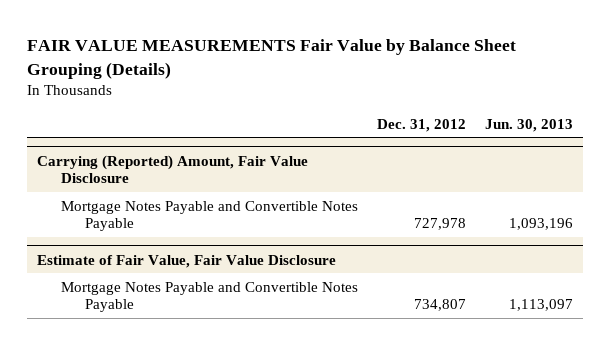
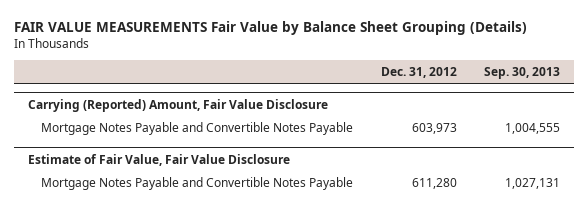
- | Dec. 31, 2012 | Jun. 30, 2013
+ | Dec. 31, 2012 | Sep. 30, 2013
@ Carrying (Reported) Amount, Fair Value Disclosure
- Mortgage Notes Payable and Convertible Notes Payable | 727,978 | 1,093,196
+ Mortgage Notes Payable and Convertible Notes Payable | 603,973 | 1,004,555
@ Estimate of Fair Value, Fair Value Disclosure
- Mortgage Notes Payable and Convertible Notes Payable | 734,807 | 1,113,097
+ Mortgage Notes Payable and Convertible Notes Payable | 611,280 | 1,027,131

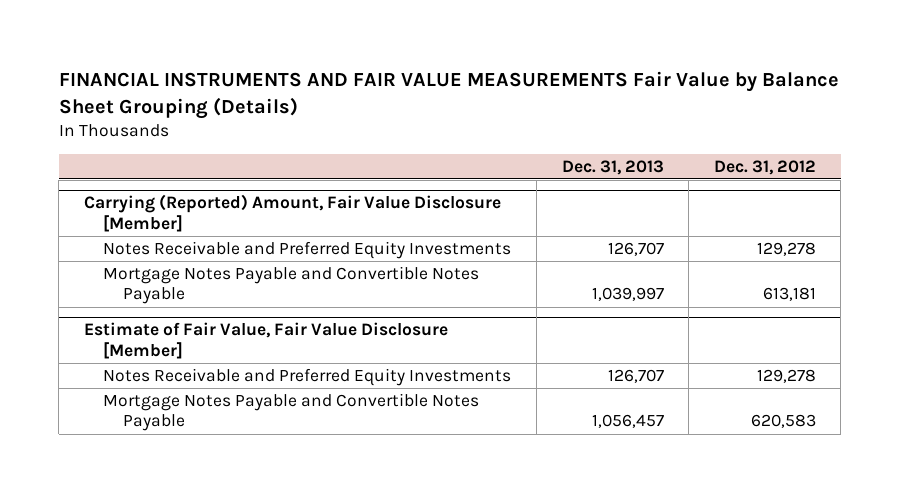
- FAIR VALUE MEASUREMENTS Fair Value by Balance Sheet Grouping (Details)
+ FINANCIAL INSTRUMENTS AND FAIR VALUE MEASUREMENTS Fair Value by Balance Sheet Grouping (Details)
- | Dec. 31, 2012 | Sep. 30, 2013
+ | Dec. 31, 2013 | Dec. 31, 2012
- Carrying (Reported) Amount, Fair Value Disclosure
- Mortgage Notes Payable and Convertible Notes Payable | 603,973 | 1,004,555
- Estimate of Fair Value, Fair Value Disclosure
- Mortgage Notes Payable and Convertible Notes Payable | 611,280 | 1,027,131
+ Carrying (Reported) Amount, Fair Value Disclosure [Member]
+ Notes Receivable and Preferred Equity Investments | 126,707 | 129,278
+ Mortgage Notes Payable and Convertible Notes Payable | 1,039,997 | 613,181
+ Estimate of Fair Value, Fair Value Disclosure [Member]
+ Notes Receivable and Preferred Equity Investments | 126,707 | 129,278
+ Mortgage Notes Payable and Convertible Notes Payable | 1,056,457 | 620,583

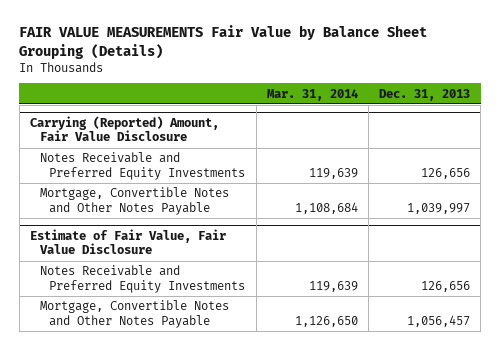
- FINANCIAL INSTRUMENTS AND FAIR VALUE MEASUREMENTS Fair Value by Balance Sheet Grouping (Details)
+ FAIR VALUE MEASUREMENTS Fair Value by Balance Sheet Grouping (Details)
- | Dec. 31, 2013 | Dec. 31, 2012
+ | Mar. 31, 2014 | Dec. 31, 2013
- Carrying (Reported) Amount, Fair Value Disclosure [Member]
- Notes Receivable and Preferred Equity Investments | 126,707 | 129,278
- Mortgage Notes Payable and Convertible Notes Payable | 1,039,997 | 613,181
- Estimate of Fair Value, Fair Value Disclosure [Member]
- Notes Receivable and Preferred Equity Investments | 126,707 | 129,278
- Mortgage Notes Payable and Convertible Notes Payable | 1,056,457 | 620,583
+ Carrying (Reported) Amount, Fair Value Disclosure
+ Notes Receivable and Preferred Equity Investments | 119,639 | 126,656
+ Mortgage, Convertible Notes and Other Notes Payable | 1,108,684 | 1,039,997
+ Estimate of Fair Value, Fair Value Disclosure
+ Notes Receivable and Preferred Equity Investments | 119,639 | 126,656
+ Mortgage, Convertible Notes and Other Notes Payable | 1,126,650 | 1,056,457

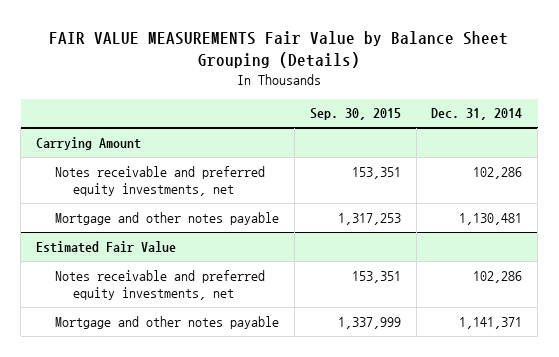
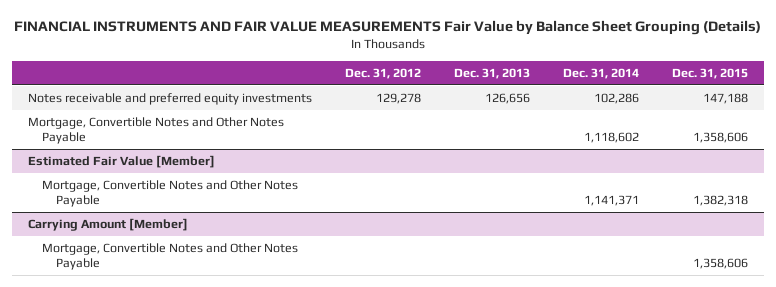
- FAIR VALUE MEASUREMENTS Fair Value by Balance Sheet Grouping (Details)
+ FINANCIAL INSTRUMENTS AND FAIR VALUE MEASUREMENTS Fair Value by Balance Sheet Grouping (Details)
- | Sep. 30, 2015 | Dec. 31, 2014
+ | Dec. 31, 2012 | Dec. 31, 2013 | Dec. 31, 2014 | Dec. 31, 2015
- Carrying Amount
- Notes receivable and preferred equity investments, net | 153,351 | 102,286
- Mortgage and other notes payable | 1,317,253 | 1,130,481
- Estimated Fair Value
- Notes receivable and preferred equity investments, net | 153,351 | 102,286
- Mortgage and other notes payable | 1,337,999 | 1,141,371
+ Notes receivable and preferred equity investments | 129,278 | 126,656 | 102,286 | 147,188
+ Mortgage, Convertible Notes and Other Notes Payable | | | 1,118,602 | 1,358,606
+ Estimated Fair Value [Member]
+ Mortgage, Convertible Notes and Other Notes Payable | | | 1,141,371 | 1,382,318
+ Carrying Amount [Member]
+ Mortgage, Convertible Notes and Other Notes Payable | | | | 1,358,606

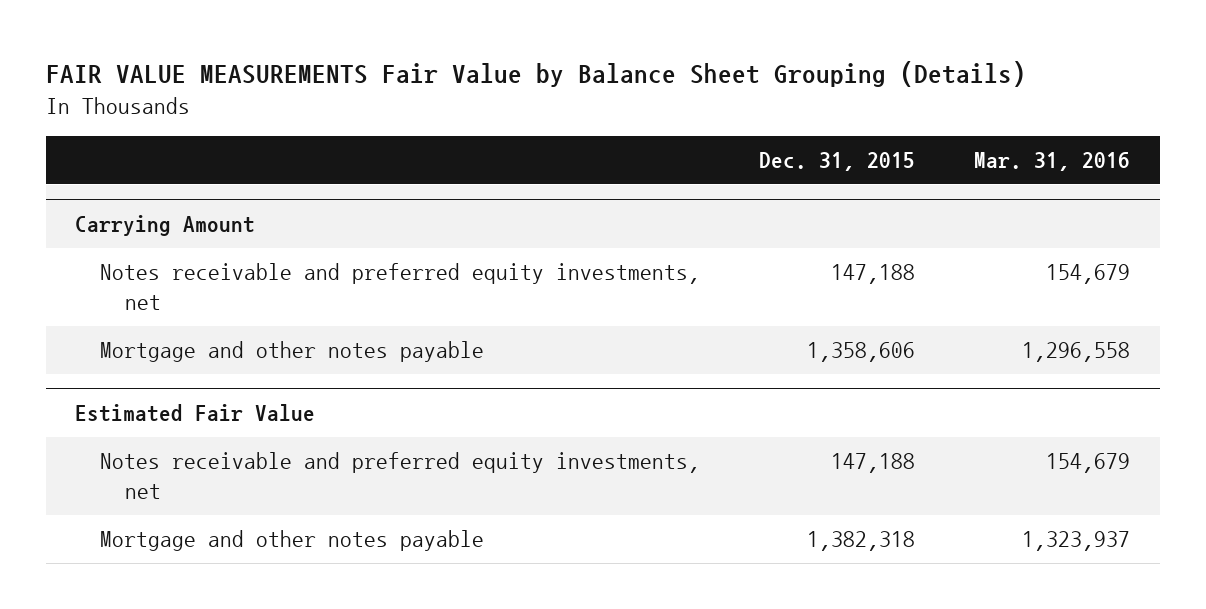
- FINANCIAL INSTRUMENTS AND FAIR VALUE MEASUREMENTS Fair Value by Balance Sheet Grouping (Details)
+ FAIR VALUE MEASUREMENTS Fair Value by Balance Sheet Grouping (Details)
- | Dec. 31, 2012 | Dec. 31, 2013 | Dec. 31, 2014 | Dec. 31, 2015
+ | Dec. 31, 2015 | Mar. 31, 2016
- Notes receivable and preferred equity investments | 129,278 | 126,656 | 102,286 | 147,188
- Mortgage, Convertible Notes and Other Notes Payable | | | 1,118,602 | 1,358,606
- Estimated Fair Value [Member]
- Mortgage, Convertible Notes and Other Notes Payable | | | 1,141,371 | 1,382,318
- Carrying Amount [Member]
- Mortgage, Convertible Notes and Other Notes Payable | | | | 1,358,606
+ Carrying Amount
+ Notes receivable and preferred equity investments, net | 147,188 | 154,679
+ Mortgage and other notes payable | 1,358,606 | 1,296,558
+ Estimated Fair Value
+ Notes receivable and preferred equity investments, net | 147,188 | 154,679
+ Mortgage and other notes payable | 1,382,318 | 1,323,937

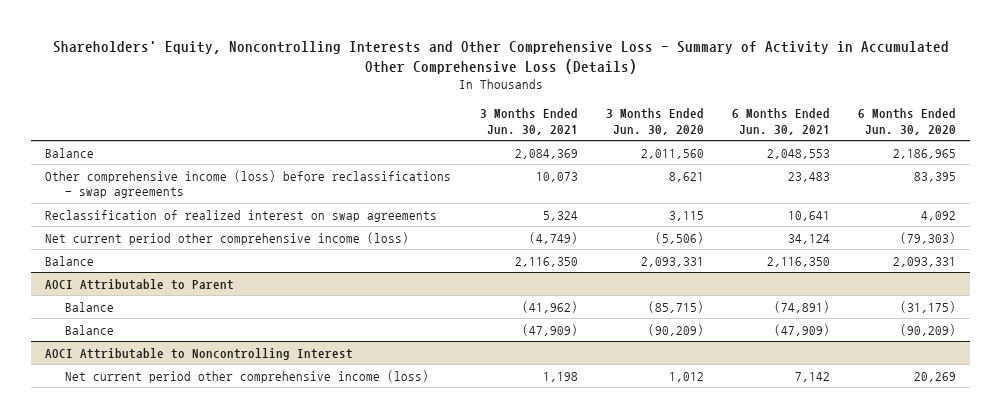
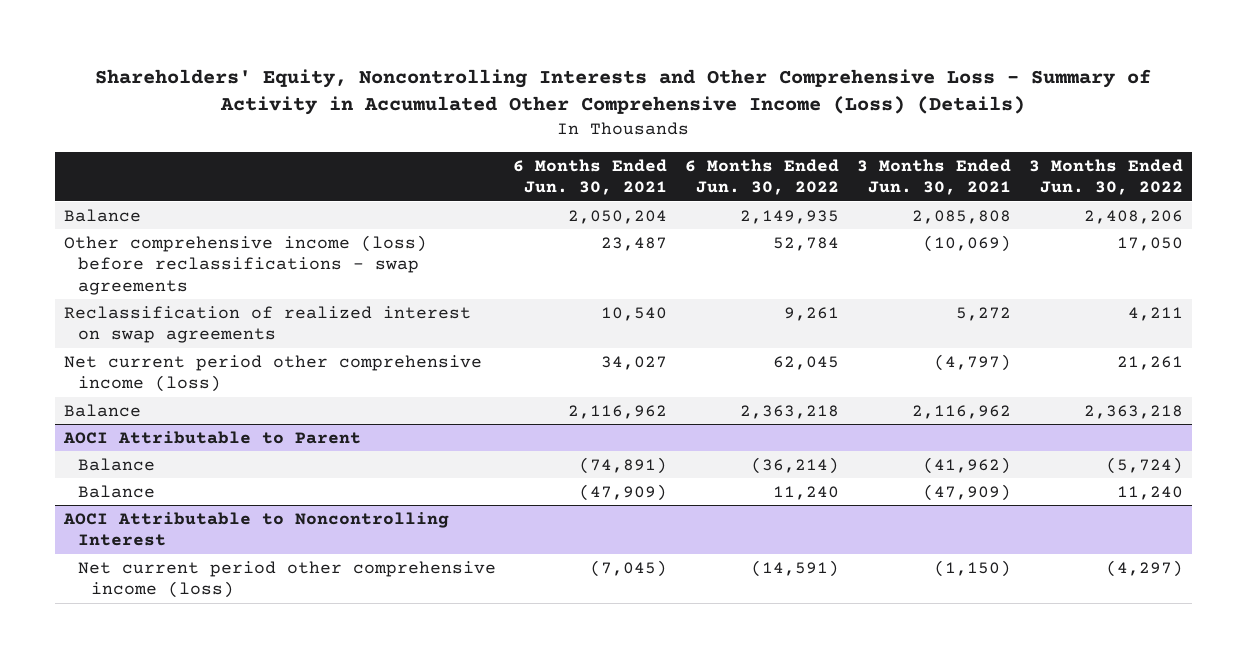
- Shareholders' Equity, Noncontrolling Interests and Other Comprehensive Loss - Summary of Activity in Accumulated Other Comprehensive Loss (Details)
+ Shareholders' Equity, Noncontrolling Interests and Other Comprehensive Loss - Summary of Activity in Accumulated Other Comprehensive Income (Loss) (Details)
- | 3 Months Ended Jun. 30, 2021 | 3 Months Ended Jun. 30, 2020 | 6 Months Ended Jun. 30, 2021 | 6 Months Ended Jun. 30, 2020
+ | 6 Months Ended Jun. 30, 2021 | 6 Months Ended Jun. 30, 2022 | 3 Months Ended Jun. 30, 2021 | 3 Months Ended Jun. 30, 2022
- Balance | 2,084,369 | 2,011,560 | 2,048,553 | 2,186,965
- Other comprehensive income (loss) before reclassifications - swap agreements | 10,073 | 8,621 | 23,483 | 83,395
- Reclassification of realized interest on swap agreements | 5,324 | 3,115 | 10,641 | 4,092
- Net current period other comprehensive income (loss) | (4,749) | (5,506) | 34,124 | (79,303)
- Balance | 2,116,350 | 2,093,331 | 2,116,350 | 2,093,331
+ Balance | 2,050,204 | 2,149,935 | 2,085,808 | 2,408,206
+ Other comprehensive income (loss) before reclassifications - swap agreements | 23,487 | 52,784 | (10,069) | 17,050
+ Reclassification of realized interest on swap agreements | 10,540 | 9,261 | 5,272 | 4,211
+ Net current period other comprehensive income (loss) | 34,027 | 62,045 | (4,797) | 21,261
+ Balance | 2,116,962 | 2,363,218 | 2,116,962 | 2,363,218
@ AOCI Attributable to Noncontrolling Interest
- Net current period other comprehensive income (loss) | 1,198 | 1,012 | 7,142 | 20,269
+ Net current period other comprehensive income (loss) | (7,045) | (14,591) | (1,150) | (4,297)

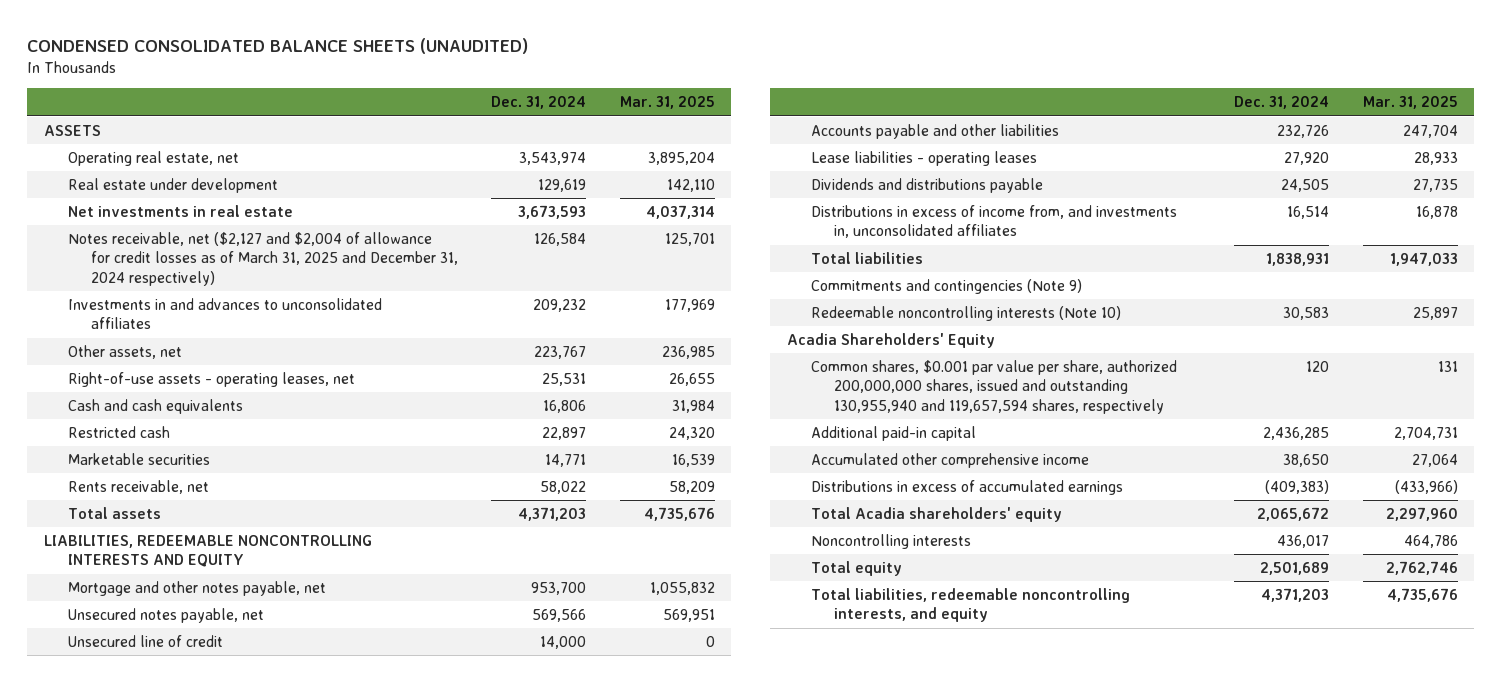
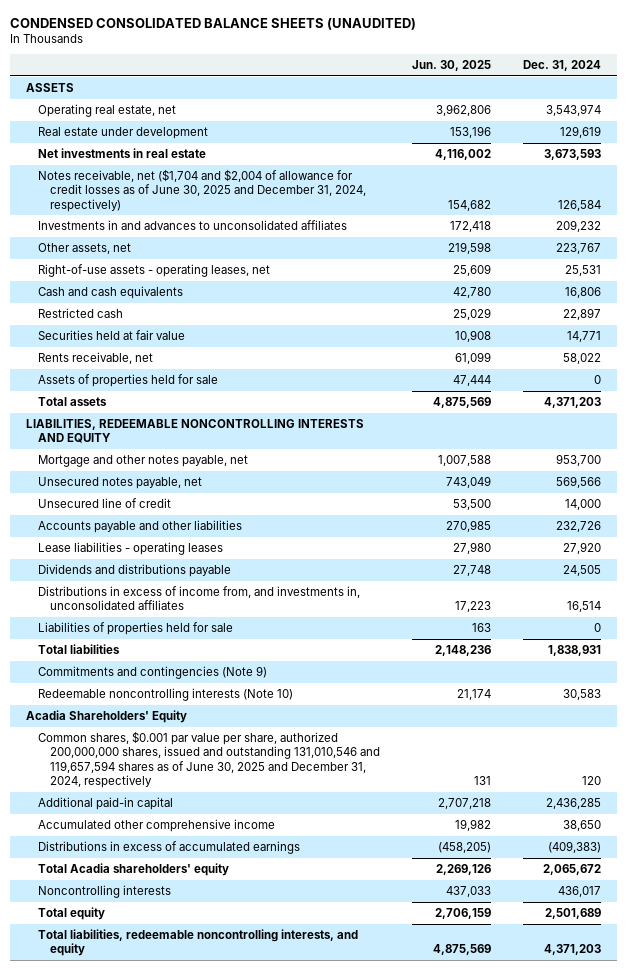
- | Dec. 31, 2024 | Mar. 31, 2025
+ | Jun. 30, 2025 | Dec. 31, 2024
- Notes receivable, net ($2,127 and $2,004 of allowance for credit losses as of March 31, 2025 and December 31, 2024 respectively) | 126,584 | 125,701
+ Notes receivable, net ($1,704 and $2,004 of allowance for credit losses as of June 30, 2025 and December 31, 2024, respectively) | 154,682 | 126,584
- Marketable securities | 14,771 | 16,539
+ Securities held at fair value | 10,908 | 14,771
+ Assets of properties held for sale | 47,444 | 0
+ Liabilities of properties held for sale | 163 | 0
- Common shares, $0.001 par value per share, authorized 200,000,000 shares, issued and outstanding 130,955,940 and 119,657,594 shares, respectively | 120 | 131
+ Common shares, $0.001 par value per share, authorized 200,000,000 shares, issued and outstanding 131,010,546 and 119,657,594 shares as of June 30, 2025 and December 31, 2024, respectively | 131 | 120

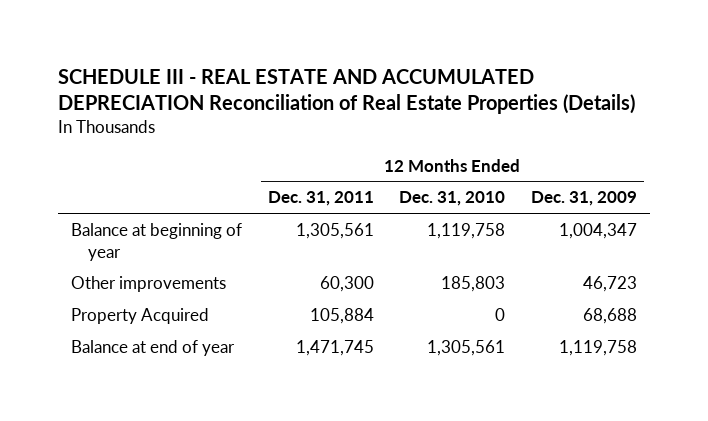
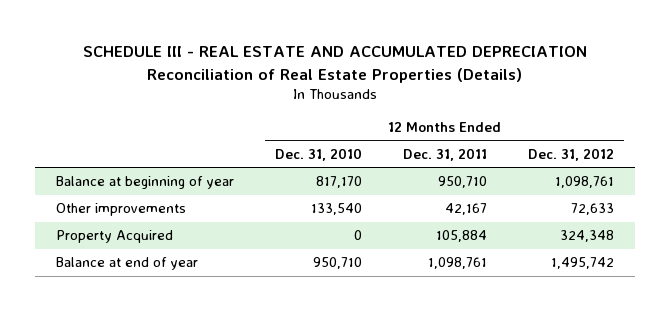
- | 12 Months Ended Dec. 31, 2011 | 12 Months Ended Dec. 31, 2010 | 12 Months Ended Dec. 31, 2009
+ | 12 Months Ended Dec. 31, 2010 | 12 Months Ended Dec. 31, 2011 | 12 Months Ended Dec. 31, 2012
- Balance at beginning of year | 1,305,561 | 1,119,758 | 1,004,347
- Other improvements | 60,300 | 185,803 | 46,723
+ Balance at beginning of year | 817,170 | 950,710 | 1,098,761
+ Other improvements | 133,540 | 42,167 | 72,633
- Balance at end of year | 1,471,745 | 1,305,561 | 1,119,758
+ Balance at end of year | 950,710 | 1,098,761 | 1,495,742

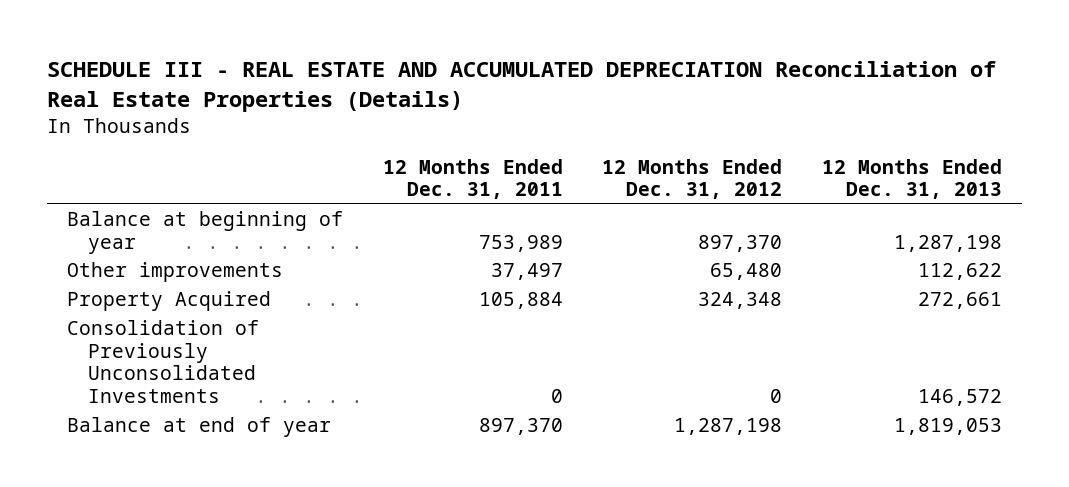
- | 12 Months Ended Dec. 31, 2010 | 12 Months Ended Dec. 31, 2011 | 12 Months Ended Dec. 31, 2012
+ | 12 Months Ended Dec. 31, 2011 | 12 Months Ended Dec. 31, 2012 | 12 Months Ended Dec. 31, 2013
- Balance at beginning of year | 817,170 | 950,710 | 1,098,761
- Other improvements | 133,540 | 42,167 | 72,633
+ Balance at beginning of year | 753,989 | 897,370 | 1,287,198
+ Other improvements | 37,497 | 65,480 | 112,622
- Balance at end of year | 950,710 | 1,098,761 | 1,495,742
+ Consolidation of Previously Unconsolidated Investments | 0 | 0 | 146,572
+ Balance at end of year | 897,370 | 1,287,198 | 1,819,053

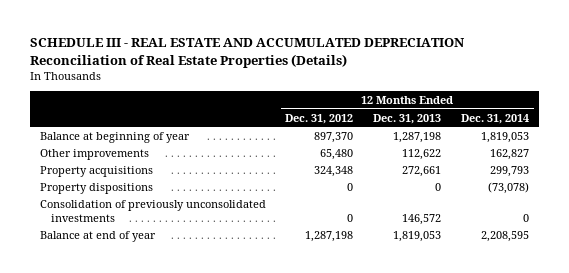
- | 12 Months Ended Dec. 31, 2011 | 12 Months Ended Dec. 31, 2012 | 12 Months Ended Dec. 31, 2013
+ | 12 Months Ended Dec. 31, 2012 | 12 Months Ended Dec. 31, 2013 | 12 Months Ended Dec. 31, 2014
- Property Acquired | 105,884 | 324,348 | 272,661
- Consolidation of Previously Unconsolidated Investments | 0 | 0 | 146,572
+ Property acquisitions | 324,348 | 272,661 | 299,793
+ Property dispositions | 0 | 0 | (73,078)
+ Consolidation of previously unconsolidated investments | 0 | 146,572 | 0

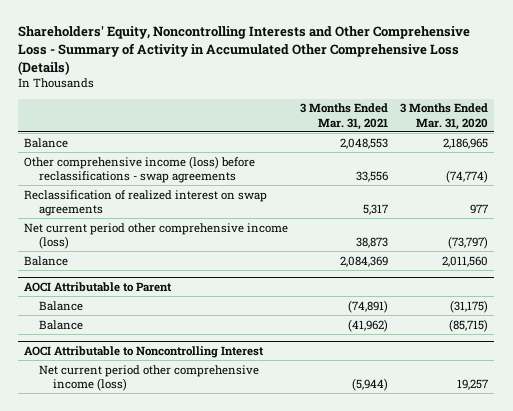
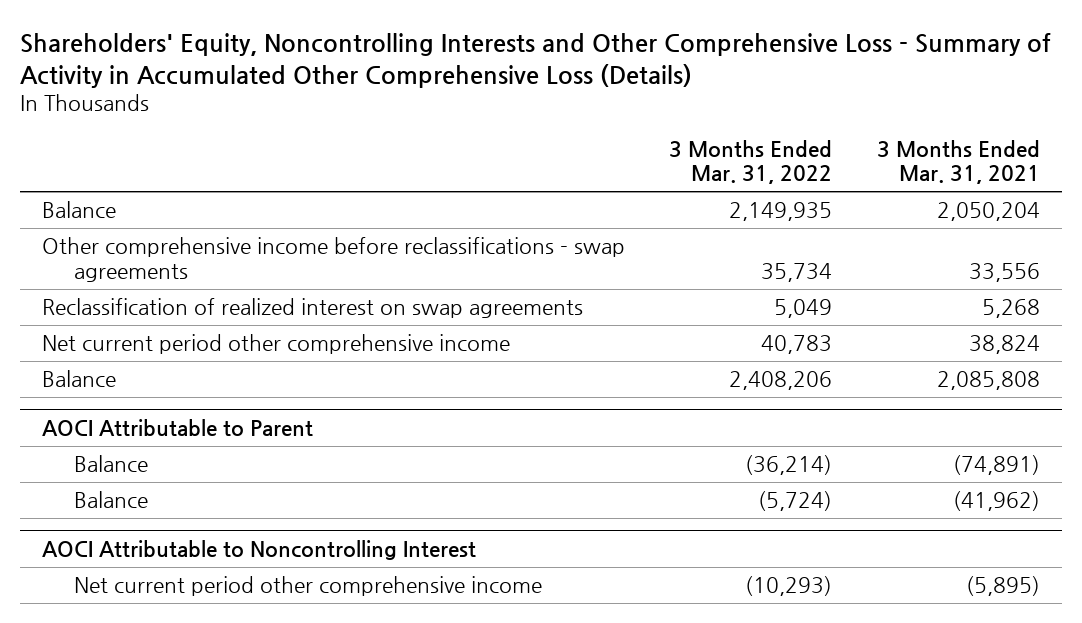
- | 3 Months Ended Mar. 31, 2021 | 3 Months Ended Mar. 31, 2020
+ | 3 Months Ended Mar. 31, 2022 | 3 Months Ended Mar. 31, 2021
- Balance | 2,048,553 | 2,186,965
- Other comprehensive income (loss) before reclassifications - swap agreements | 33,556 | (74,774)
- Reclassification of realized interest on swap agreements | 5,317 | 977
- Net current period other comprehensive income (loss) | 38,873 | (73,797)
- Balance | 2,084,369 | 2,011,560
+ Balance | 2,149,935 | 2,050,204
+ Other comprehensive income before reclassifications - swap agreements | 35,734 | 33,556
+ Reclassification of realized interest on swap agreements | 5,049 | 5,268
+ Net current period other comprehensive income | 40,783 | 38,824
+ Balance | 2,408,206 | 2,085,808
@ AOCI Attributable to Noncontrolling Interest
- Net current period other comprehensive income (loss) | (5,944) | 19,257
+ Net current period other comprehensive income | (10,293) | (5,895)

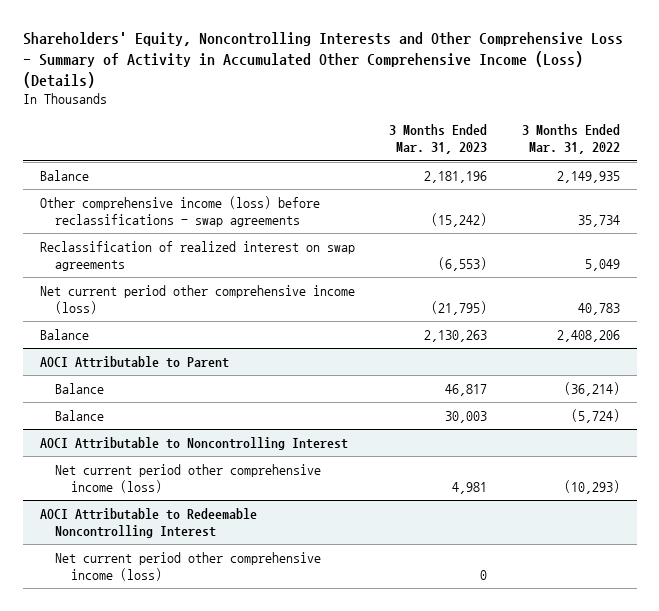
- Shareholders' Equity, Noncontrolling Interests and Other Comprehensive Loss - Summary of Activity in Accumulated Other Comprehensive Loss (Details)
+ Shareholders' Equity, Noncontrolling Interests and Other Comprehensive Loss - Summary of Activity in Accumulated Other Comprehensive Income (Loss) (Details)
- | 3 Months Ended Mar. 31, 2022 | 3 Months Ended Mar. 31, 2021
+ | 3 Months Ended Mar. 31, 2023 | 3 Months Ended Mar. 31, 2022
- Other comprehensive income before reclassifications - swap agreements | 35,734 | 33,556
+ Other comprehensive income (loss) before reclassifications - swap agreements | (15,242) | 35,734
- Net current period other comprehensive income | 40,783 | 38,824
+ Net current period other comprehensive income (loss) | (21,795) | 40,783
@ AOCI Attributable to Noncontrolling Interest
- Net current period other comprehensive income | (10,293) | (5,895)
+ Net current period other comprehensive income (loss) | 4,981 | (10,293)
+ AOCI Attributable to Redeemable Noncontrolling Interest
+ Net current period other comprehensive income (loss) | 0 |

